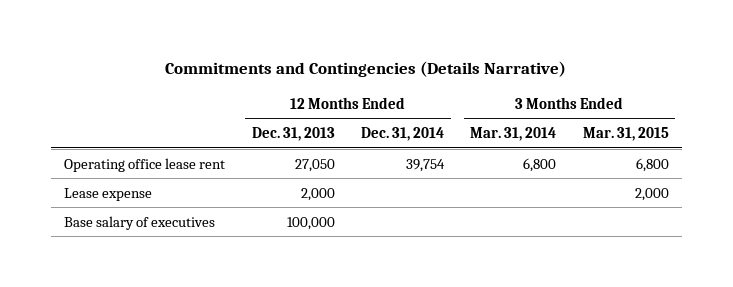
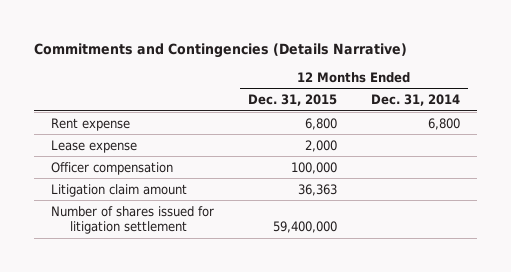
- | 12 Months Ended Dec. 31, 2013 | 12 Months Ended Dec. 31, 2014 | 3 Months Ended Mar. 31, 2014 | 3 Months Ended Mar. 31, 2015
+ | 12 Months Ended Dec. 31, 2015 | 12 Months Ended Dec. 31, 2014
- Operating office lease rent | 27,050 | 39,754 | 6,800 | 6,800
+ Rent expense | 6,800 | 6,800
- Base salary of executives | 100,000 | | |
+ Officer compensation | 100,000 |
+ Litigation claim amount | 36,363 |
+ Number of shares issued for litigation settlement | 59,400,000 |

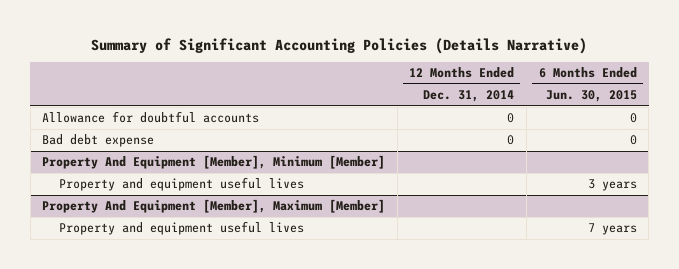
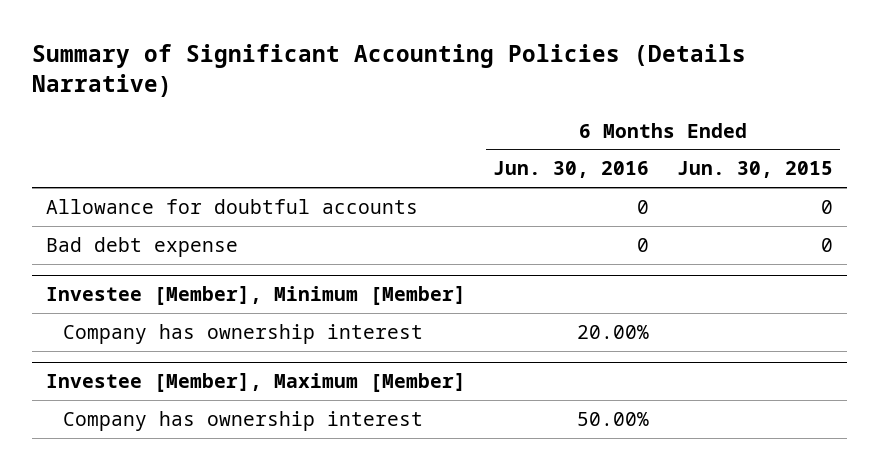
- | 12 Months Ended Dec. 31, 2014 | 6 Months Ended Jun. 30, 2015
+ | 6 Months Ended Jun. 30, 2016 | 6 Months Ended Jun. 30, 2015
- Property And Equipment [Member], Minimum [Member]
- Property and equipment useful lives | | 3 years
- Property And Equipment [Member], Maximum [Member]
- Property and equipment useful lives | | 7 years
+ Investee [Member], Minimum [Member]
+ Company has ownership interest | 20.00% |
+ Investee [Member], Maximum [Member]
+ Company has ownership interest | 50.00% |

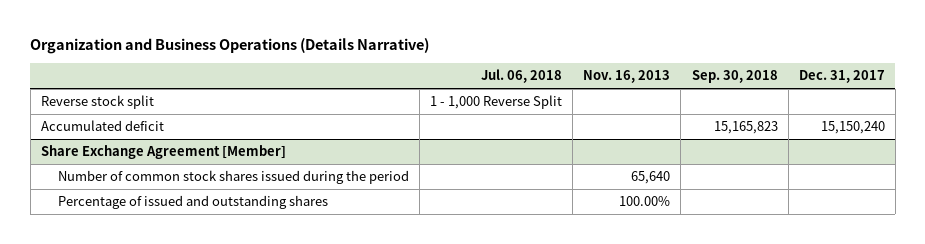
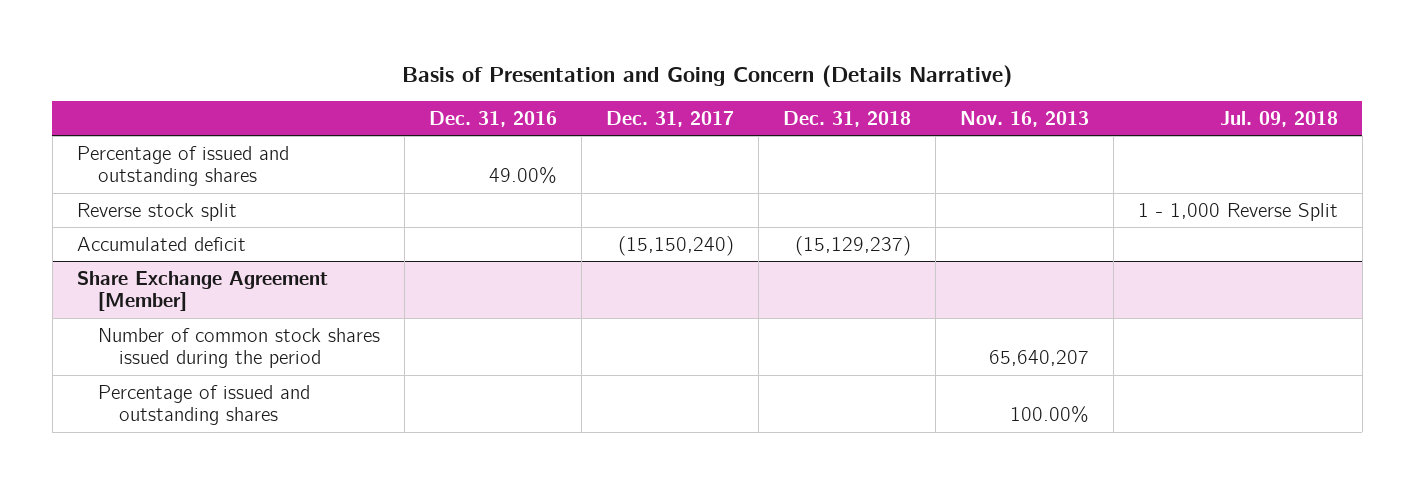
- Organization and Business Operations (Details Narrative)
+ Basis of Presentation and Going Concern (Details Narrative)
- | Jul. 06, 2018 | Nov. 16, 2013 | Sep. 30, 2018 | Dec. 31, 2017
+ | Dec. 31, 2016 | Dec. 31, 2017 | Dec. 31, 2018 | Nov. 16, 2013 | Jul. 09, 2018
+ Percentage of issued and outstanding shares | 49.00% | | | |
- Accumulated deficit | | | 15,165,823 | 15,150,240
+ Accumulated deficit | | (15,150,240) | (15,129,237) | |
@ Share Exchange Agreement [Member]
- Number of common stock shares issued during the period | | 65,640 | |
+ Number of common stock shares issued during the period | | | | 65,640,207 |

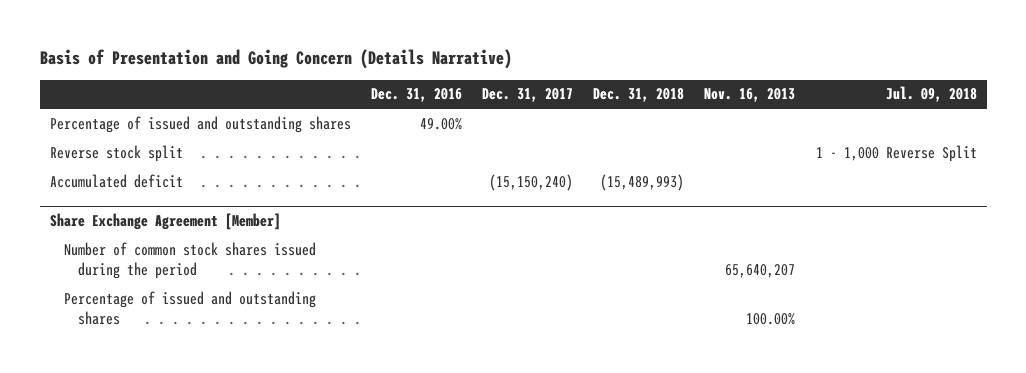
- Accumulated deficit | | (15,150,240) | (15,129,237) | |
+ Accumulated deficit | | (15,150,240) | (15,489,993) | |

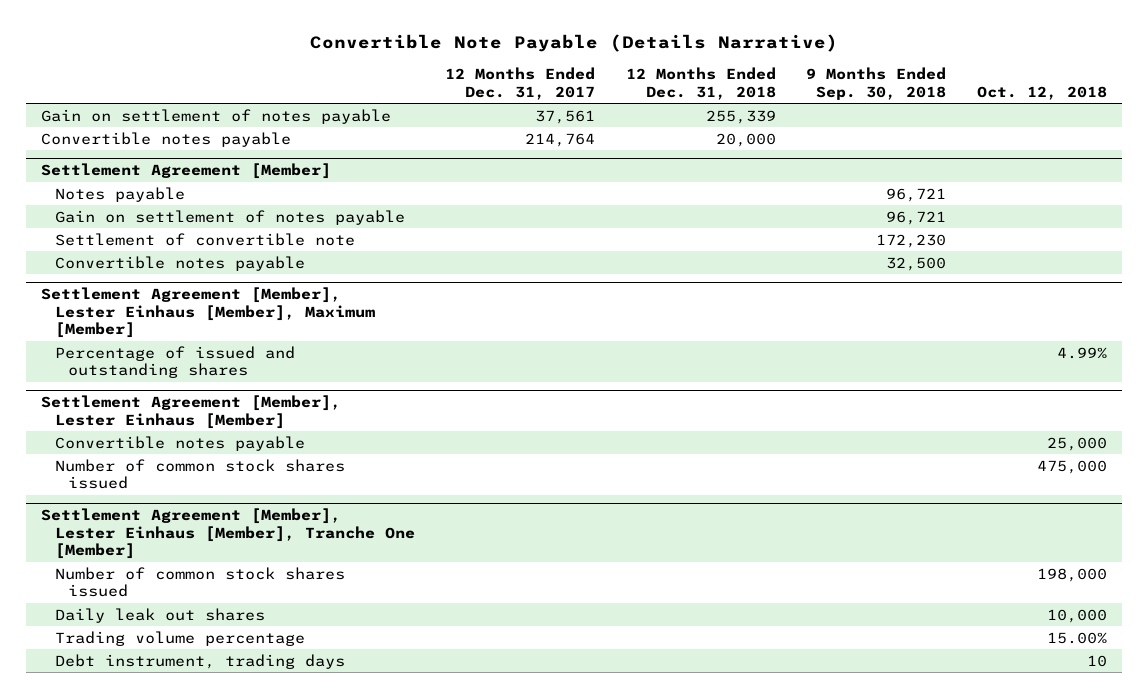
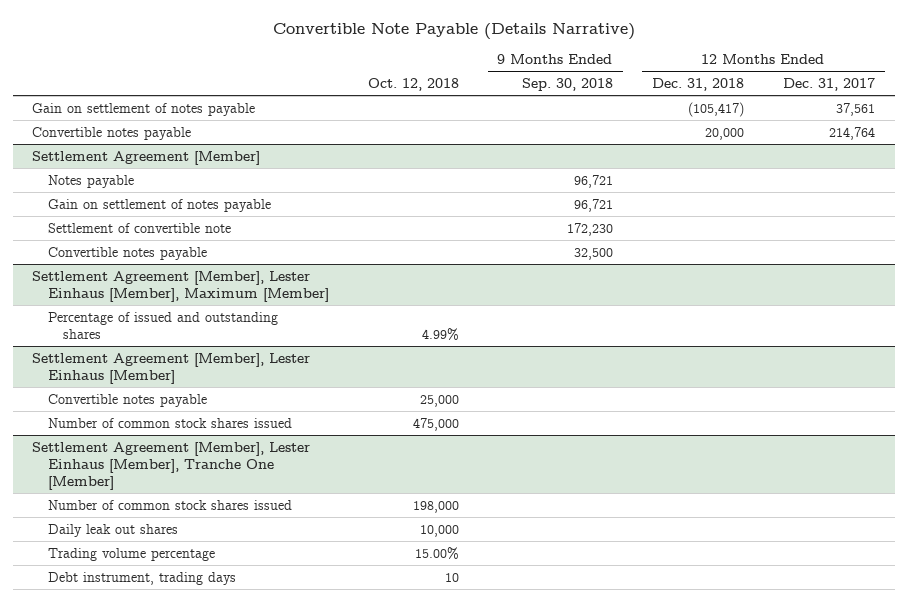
- | 12 Months Ended Dec. 31, 2017 | 12 Months Ended Dec. 31, 2018 | 9 Months Ended Sep. 30, 2018 | Oct. 12, 2018
+ | Oct. 12, 2018 | 9 Months Ended Sep. 30, 2018 | 12 Months Ended Dec. 31, 2018 | 12 Months Ended Dec. 31, 2017
- Gain on settlement of notes payable | 37,561 | 255,339 | |
+ Gain on settlement of notes payable | | | (105,417) | 37,561

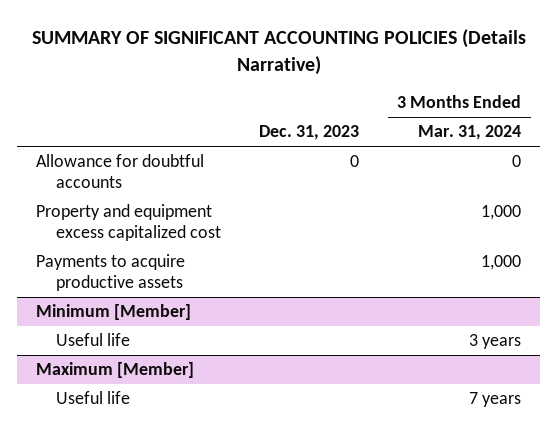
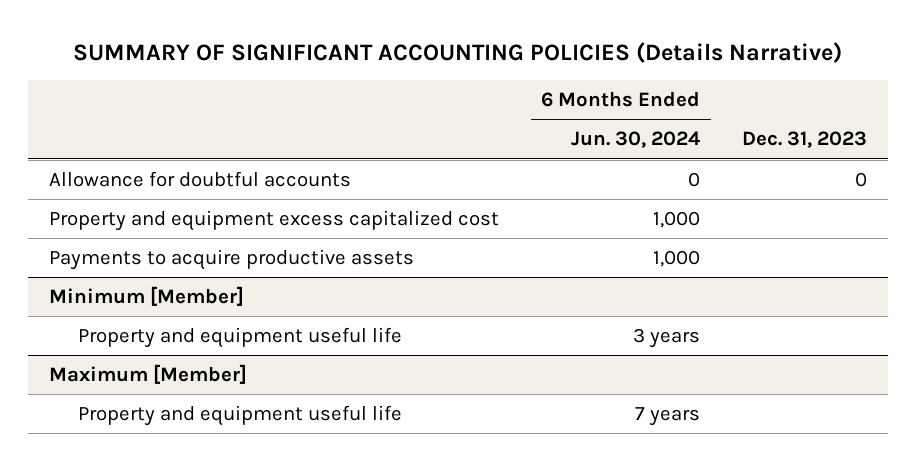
- | Dec. 31, 2023 | 3 Months Ended Mar. 31, 2024
+ | 6 Months Ended Jun. 30, 2024 | Dec. 31, 2023
@ Minimum [Member]
- Useful life | | 3 years
+ Property and equipment useful life | 3 years |
@ Maximum [Member]
- Useful life | | 7 years
+ Property and equipment useful life | 7 years |

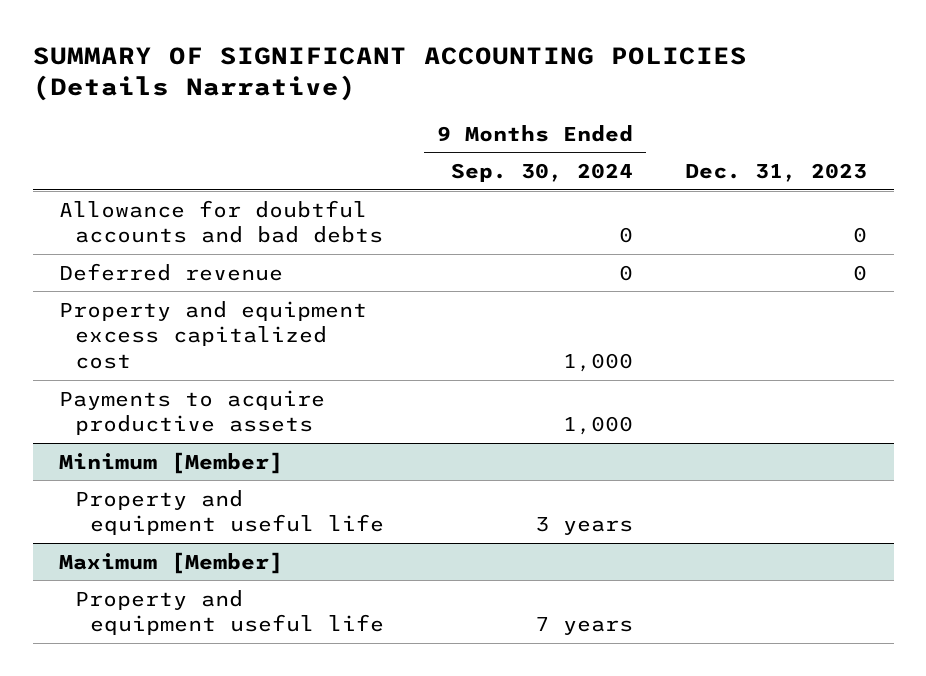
- | 6 Months Ended Jun. 30, 2024 | Dec. 31, 2023
+ | 9 Months Ended Sep. 30, 2024 | Dec. 31, 2023
- Allowance for doubtful accounts | 0 | 0
+ Allowance for doubtful accounts and bad debts | 0 | 0
+ Deferred revenue | 0 | 0

